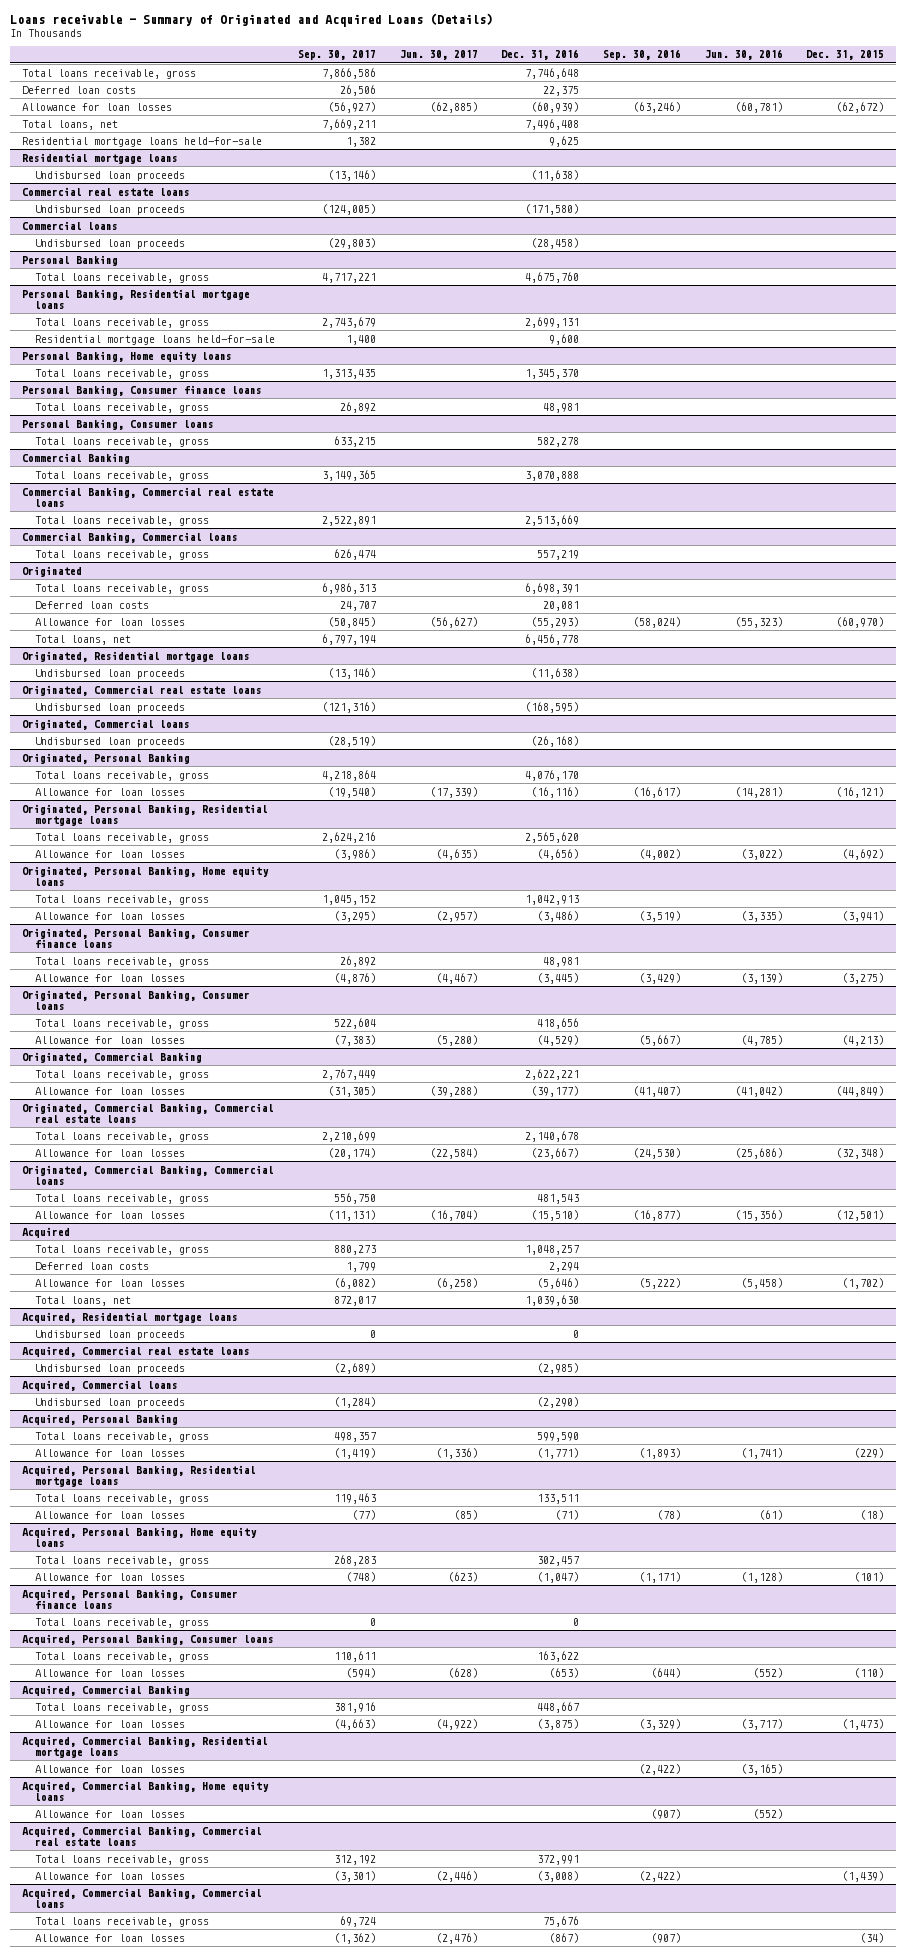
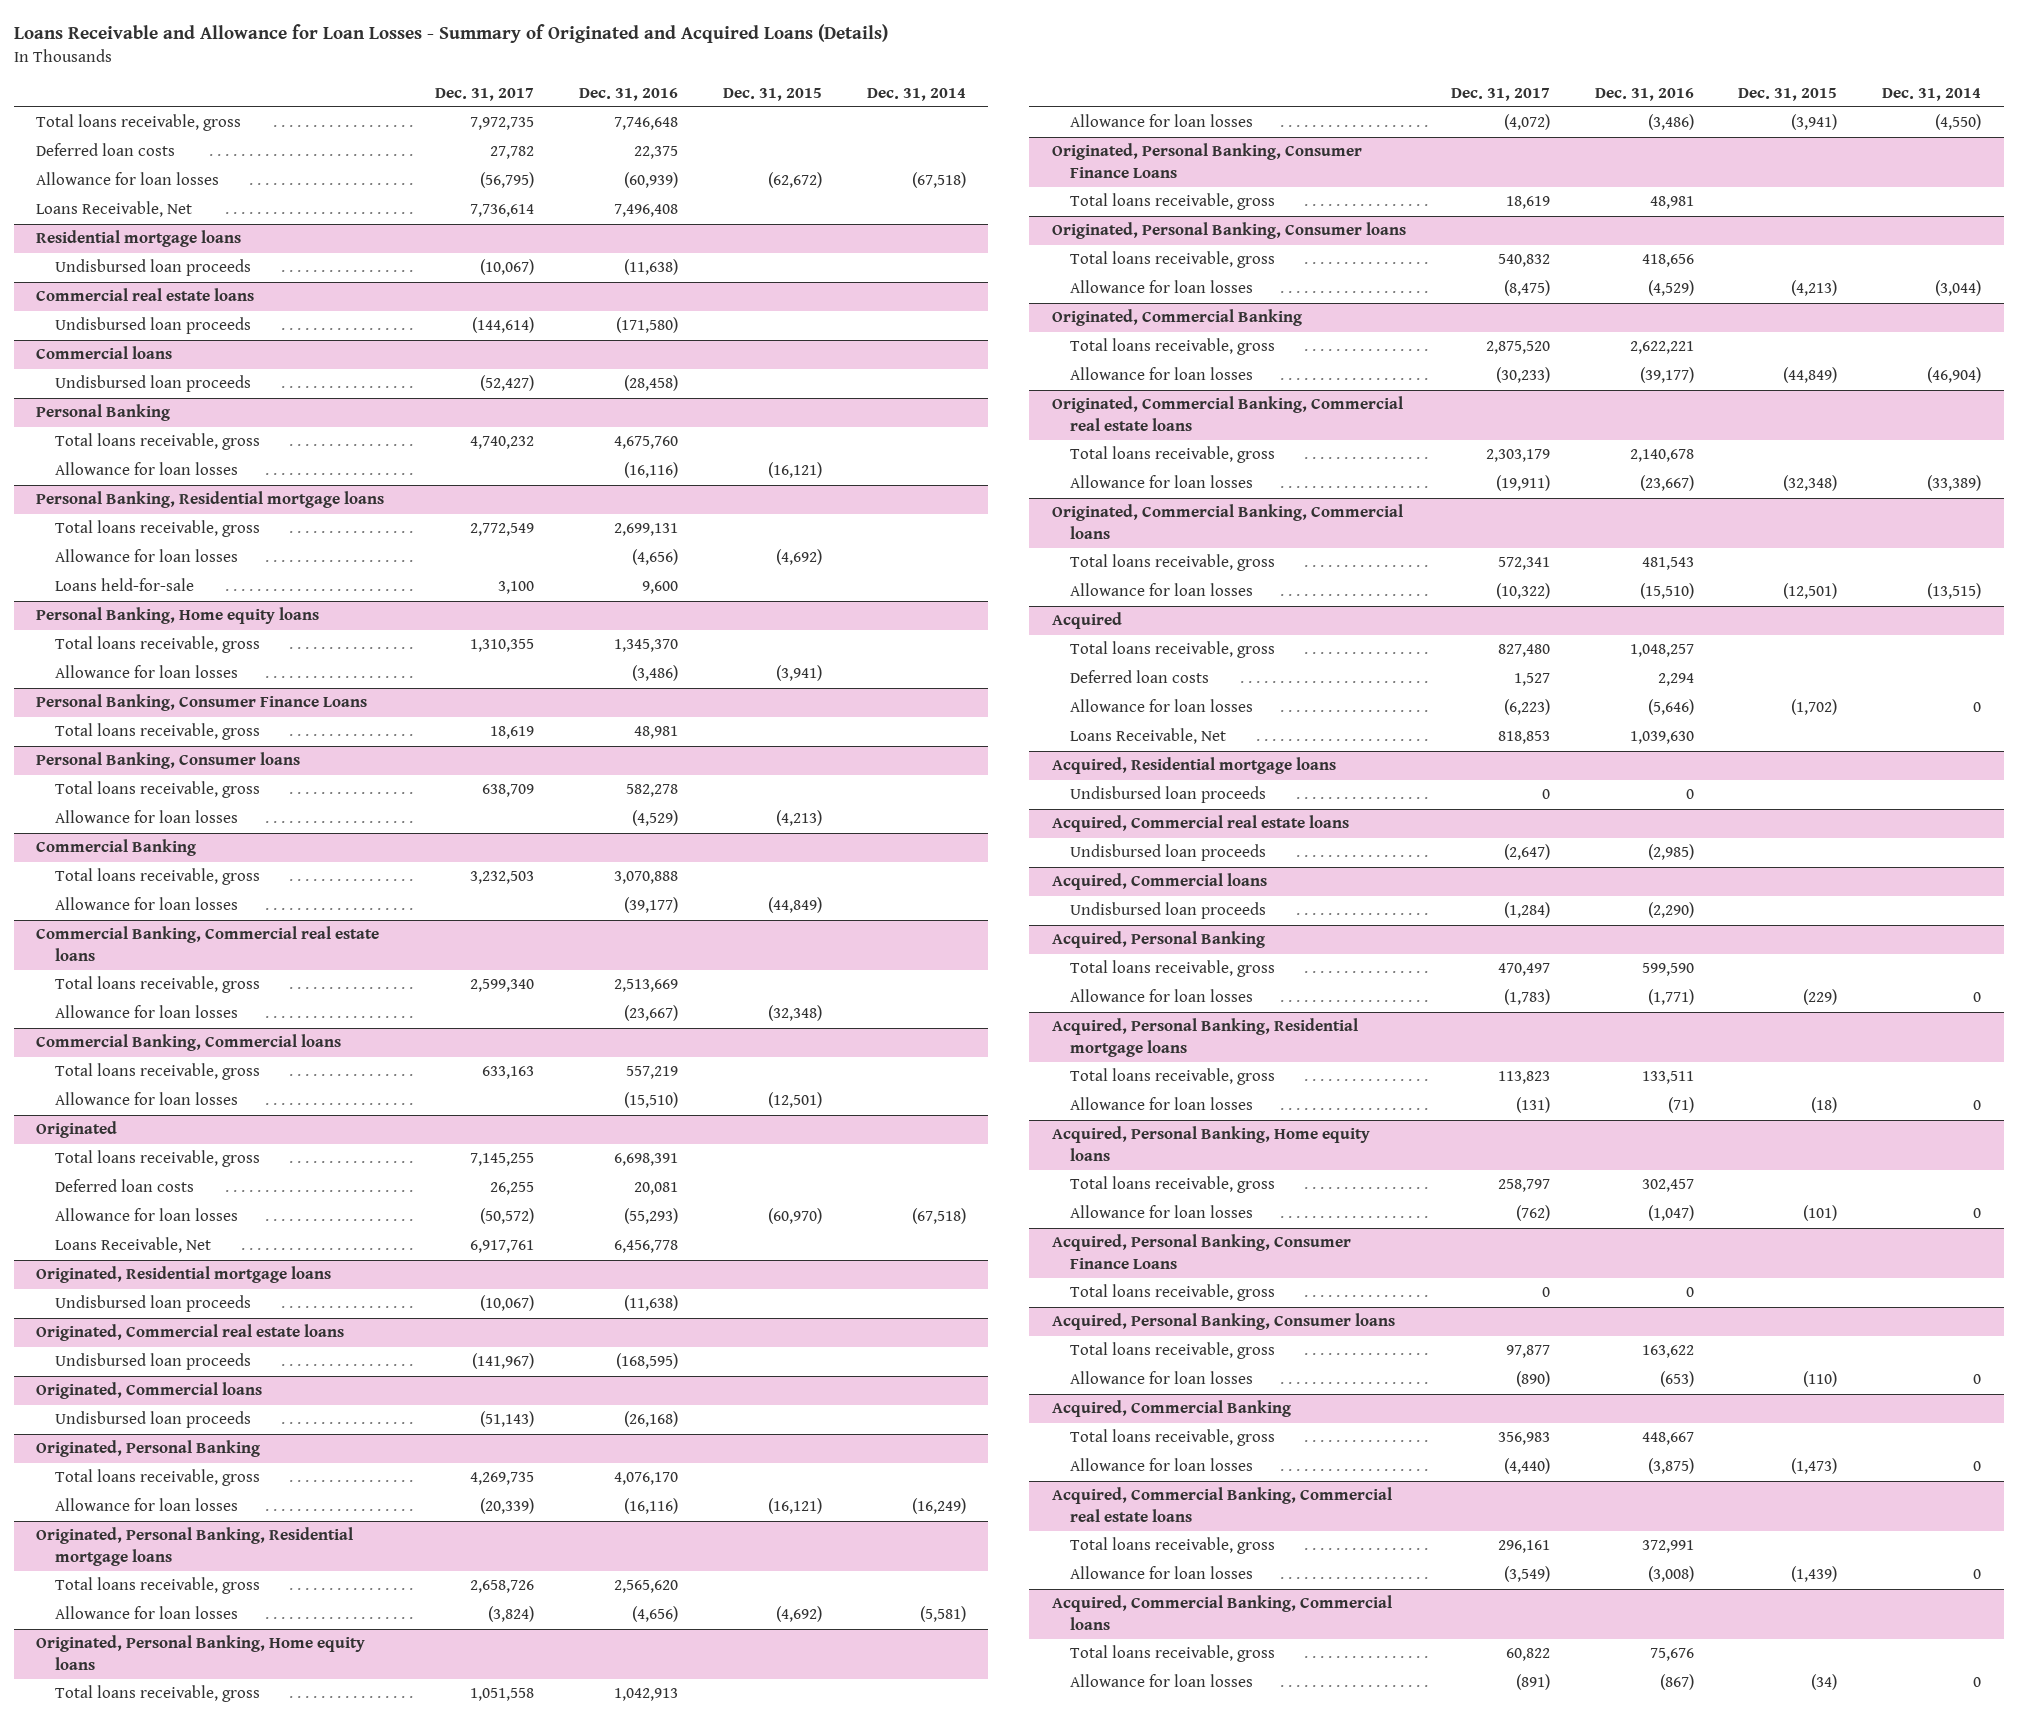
- Loans receivable - Summary of Originated and Acquired Loans (Details)
+ Loans Receivable and Allowance for Loan Losses - Summary of Originated and Acquired Loans (Details)
- | Sep. 30, 2017 | Jun. 30, 2017 | Dec. 31, 2016 | Sep. 30, 2016 | Jun. 30, 2016 | Dec. 31, 2015
+ | Dec. 31, 2017 | Dec. 31, 2016 | Dec. 31, 2015 | Dec. 31, 2014
- Total loans, net | 7,669,211 | | 7,496,408 | | |
- Residential mortgage loans held-for-sale | 1,382 | | 9,625 | | |
+ Loans Receivable, Net | 7,736,614 | 7,496,408 | |
@ Personal Banking
+ Allowance for loan losses | | (16,116) | (16,121) |
@ Personal Banking, Residential mortgage loans
- Residential mortgage loans held-for-sale | 1,400 | | 9,600 | | |
+ Allowance for loan losses | | (4,656) | (4,692) |
+ Loans held-for-sale | 3,100 | 9,600 | |
- Personal Banking, Consumer finance loans
@ Personal Banking, Home equity loans
+ Allowance for loan losses | | (3,486) | (3,941) |
+ Personal Banking, Consumer Finance Loans
@ Personal Banking, Consumer loans
+ Allowance for loan losses | | (4,529) | (4,213) |
@ Commercial Banking
+ Allowance for loan losses | | (39,177) | (44,849) |
@ Commercial Banking, Commercial real estate loans
+ Allowance for loan losses | | (23,667) | (32,348) |
@ Commercial Banking, Commercial loans
+ Allowance for loan losses | | (15,510) | (12,501) |
@ Originated
- Total loans, net | 6,797,194 | | 6,456,778 | | |
+ Loans Receivable, Net | 6,917,761 | 6,456,778 | |
- Originated, Personal Banking, Consumer finance loans
+ Originated, Personal Banking, Consumer Finance Loans
- Allowance for loan losses | (4,876) | (4,467) | (3,445) | (3,429) | (3,139) | (3,275)
@ Acquired
- Total loans, net | 872,017 | | 1,039,630 | | |
+ Loans Receivable, Net | 818,853 | 1,039,630 | |
- Acquired, Personal Banking, Consumer finance loans
+ Acquired, Personal Banking, Consumer Finance Loans
- Acquired, Commercial Banking, Residential mortgage loans
- Allowance for loan losses | | | | (2,422) | (3,165) |
- Acquired, Commercial Banking, Home equity loans
- Allowance for loan losses | | | | (907) | (552) |

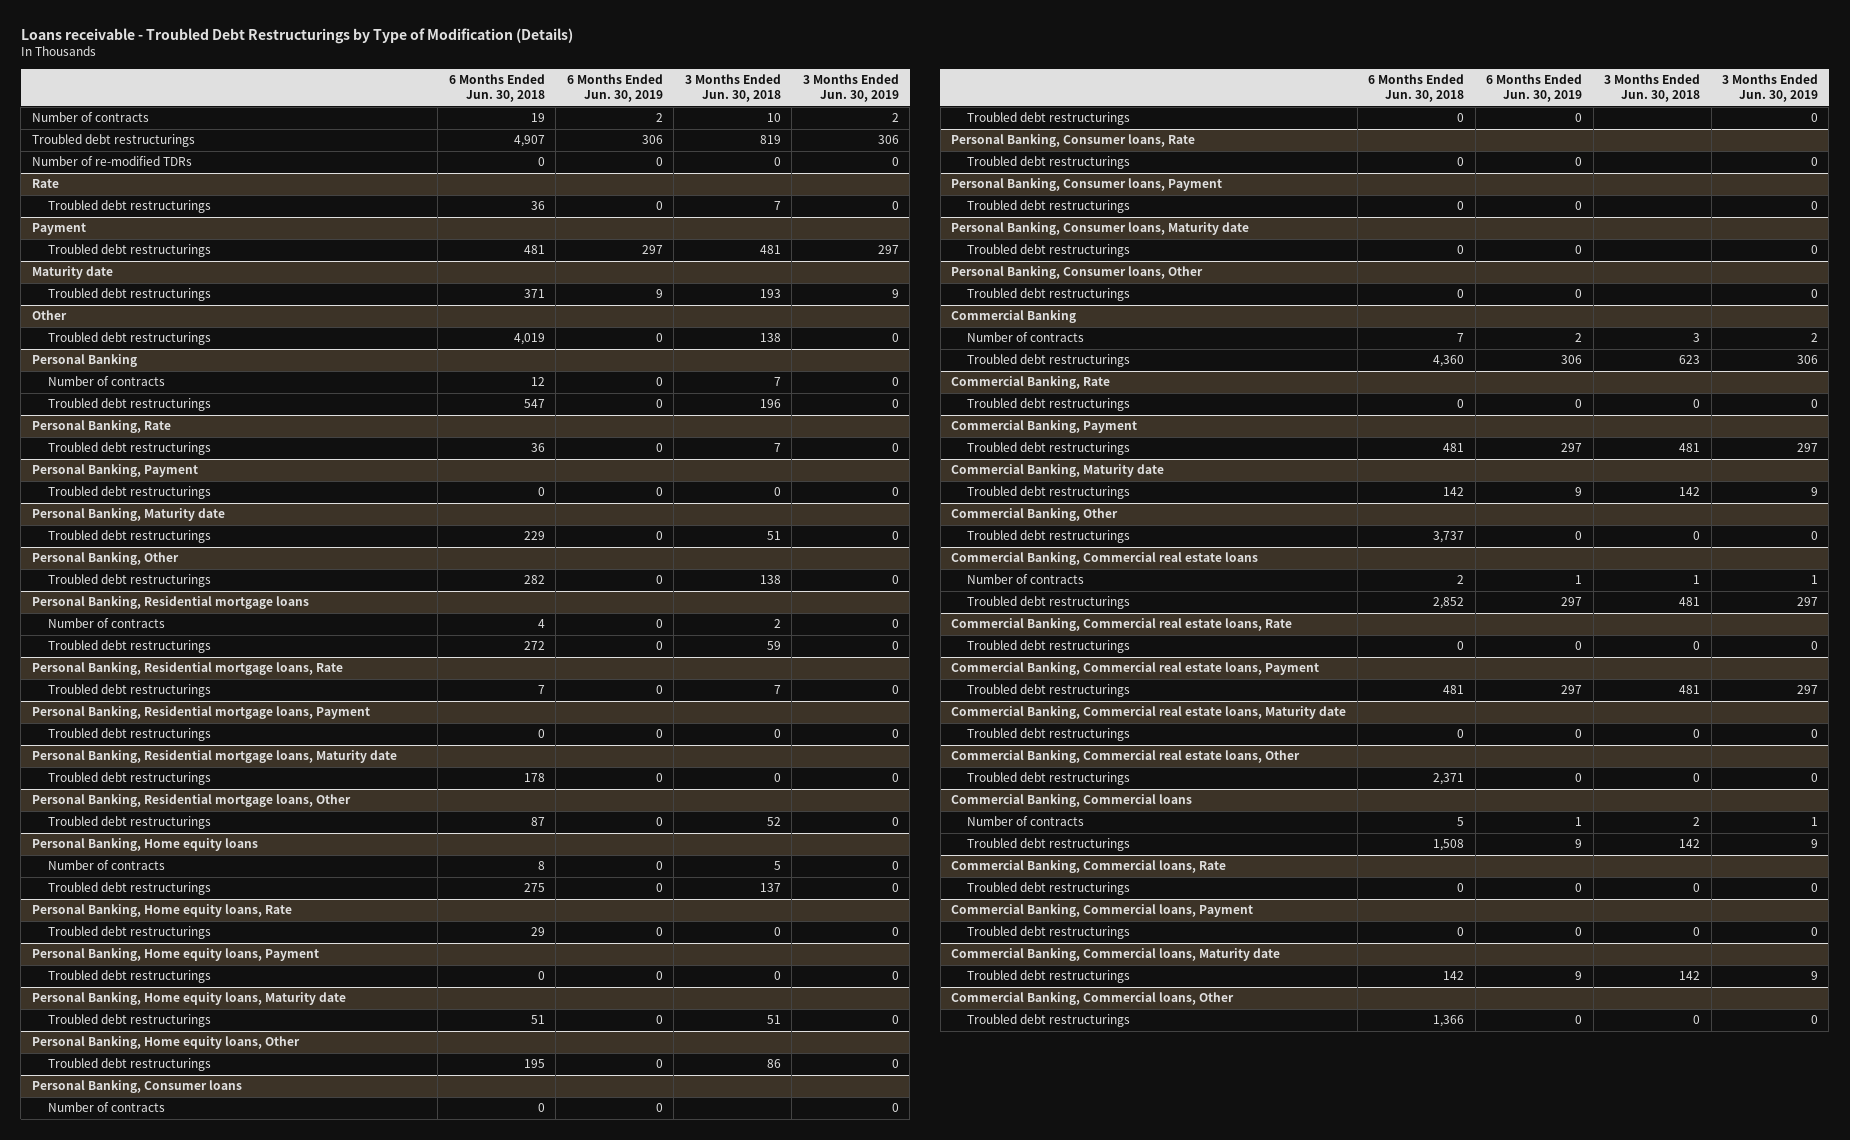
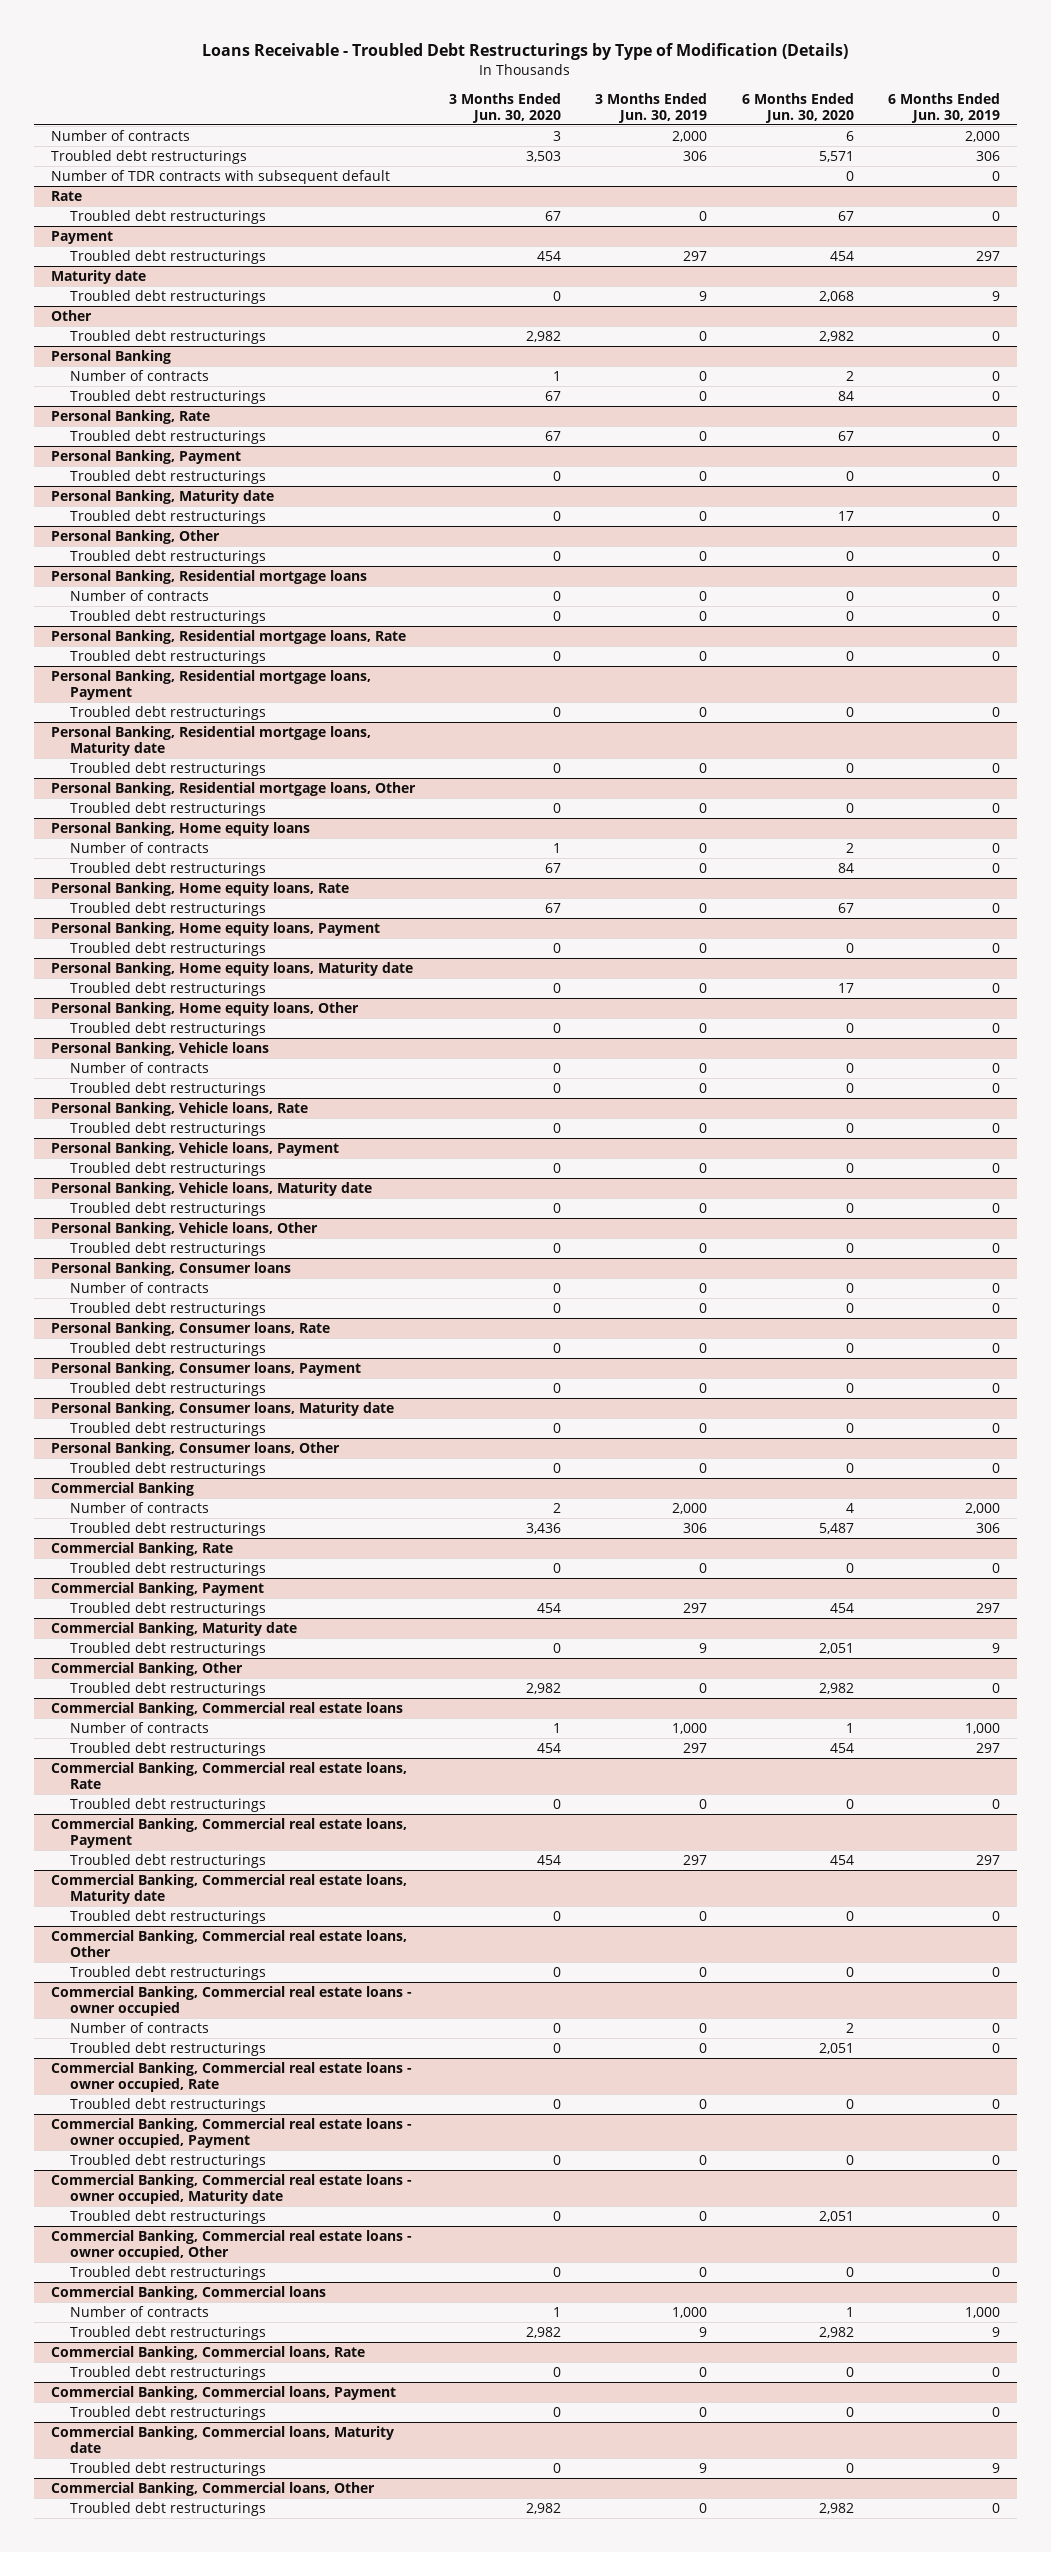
- Loans receivable - Troubled Debt Restructurings by Type of Modification (Details)
+ Loans Receivable - Troubled Debt Restructurings by Type of Modification (Details)
- | 6 Months Ended Jun. 30, 2018 | 6 Months Ended Jun. 30, 2019 | 3 Months Ended Jun. 30, 2018 | 3 Months Ended Jun. 30, 2019
+ | 3 Months Ended Jun. 30, 2020 | 3 Months Ended Jun. 30, 2019 | 6 Months Ended Jun. 30, 2020 | 6 Months Ended Jun. 30, 2019
- Number of contracts | 19 | 2 | 10 | 2
+ Number of contracts | 3 | 2,000 | 6 | 2,000
- Number of re-modified TDRs | 0 | 0 | 0 | 0
+ Number of TDR contracts with subsequent default | | | 0 | 0
+ Personal Banking, Vehicle loans
+ Number of contracts | 0 | 0 | 0 | 0
+ Troubled debt restructurings | 0 | 0 | 0 | 0
+ Personal Banking, Vehicle loans, Rate
+ Troubled debt restructurings | 0 | 0 | 0 | 0
+ Personal Banking, Vehicle loans, Payment
+ Troubled debt restructurings | 0 | 0 | 0 | 0
+ Personal Banking, Vehicle loans, Maturity date
+ Troubled debt restructurings | 0 | 0 | 0 | 0
+ Personal Banking, Vehicle loans, Other
+ Troubled debt restructurings | 0 | 0 | 0 | 0
@ Commercial Banking
- Number of contracts | 7 | 2 | 3 | 2
+ Number of contracts | 2 | 2,000 | 4 | 2,000
@ Commercial Banking, Commercial real estate loans
- Number of contracts | 2 | 1 | 1 | 1
+ Number of contracts | 1 | 1,000 | 1 | 1,000
+ Commercial Banking, Commercial real estate loans - owner occupied
+ Number of contracts | 0 | 0 | 2 | 0
+ Troubled debt restructurings | 0 | 0 | 2,051 | 0
+ Commercial Banking, Commercial real estate loans - owner occupied, Rate
+ Troubled debt restructurings | 0 | 0 | 0 | 0
+ Commercial Banking, Commercial real estate loans - owner occupied, Payment
+ Troubled debt restructurings | 0 | 0 | 0 | 0
+ Commercial Banking, Commercial real estate loans - owner occupied, Maturity date
+ Troubled debt restructurings | 0 | 0 | 2,051 | 0
+ Commercial Banking, Commercial real estate loans - owner occupied, Other
+ Troubled debt restructurings | 0 | 0 | 0 | 0
@ Commercial Banking, Commercial loans
- Number of contracts | 5 | 1 | 2 | 1
+ Number of contracts | 1 | 1,000 | 1 | 1,000

